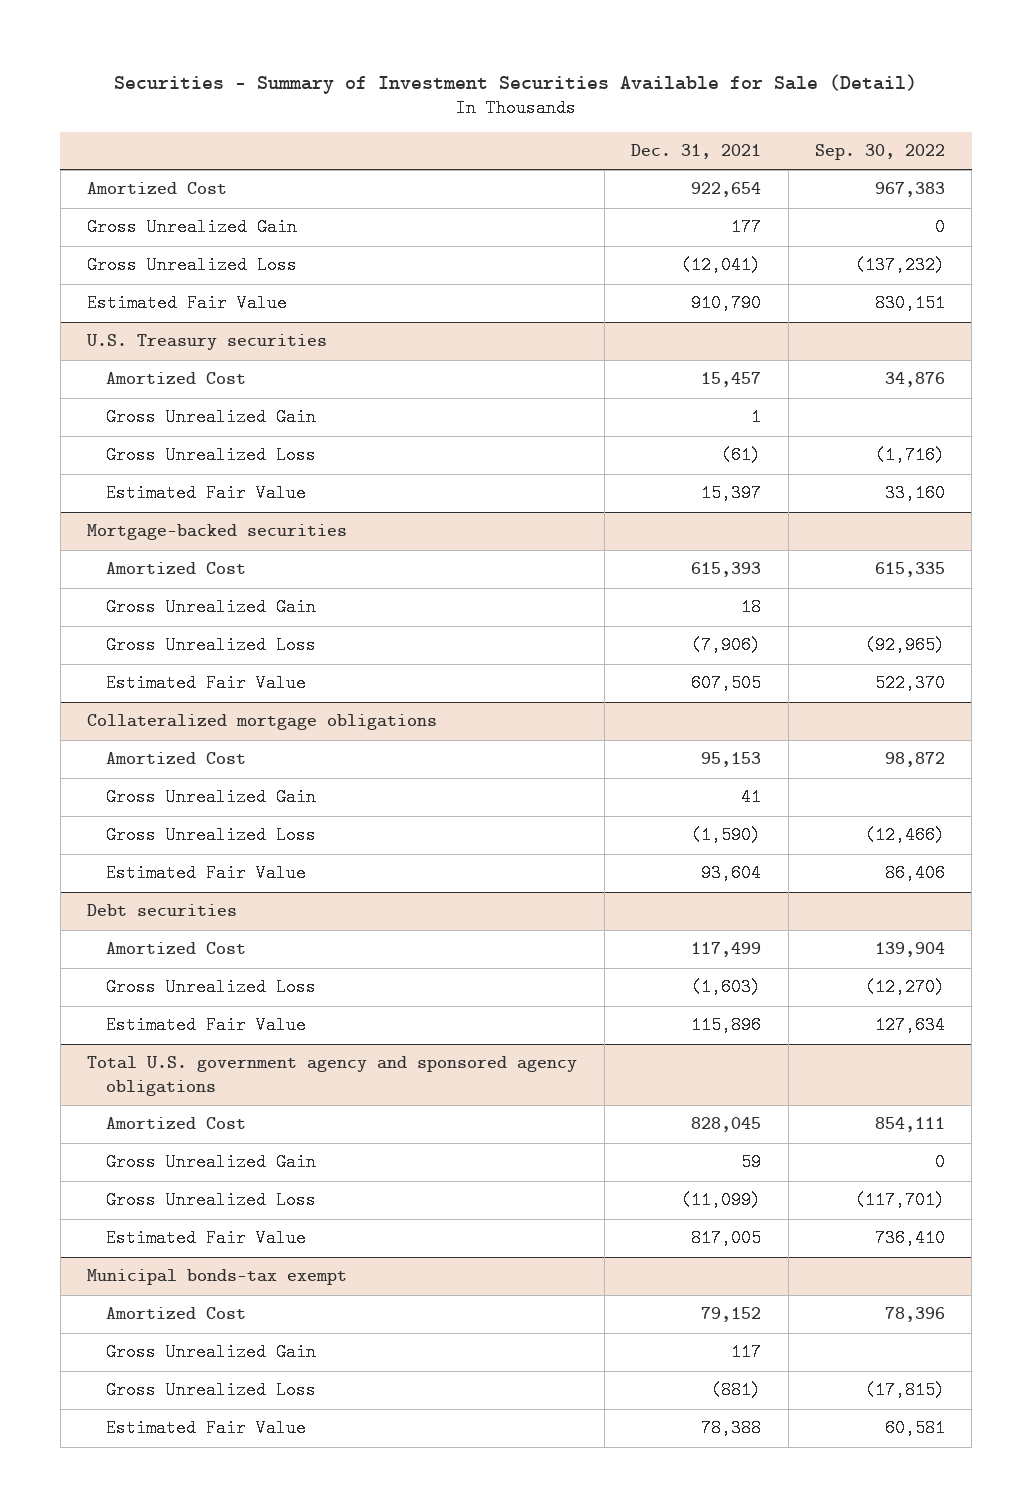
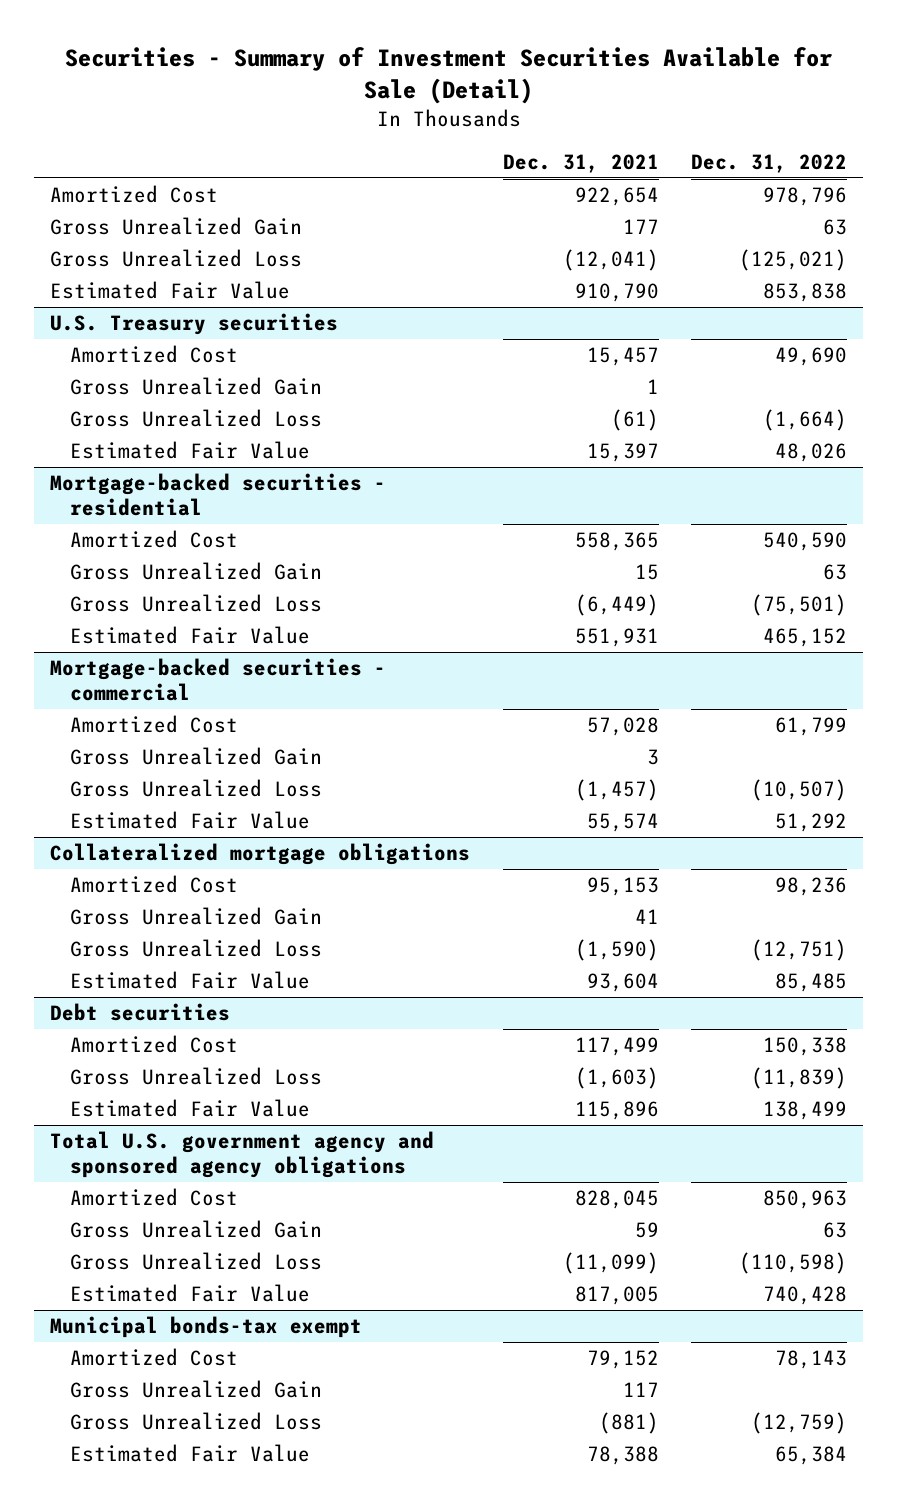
- | Dec. 31, 2021 | Sep. 30, 2022
+ | Dec. 31, 2021 | Dec. 31, 2022
- Mortgage-backed securities
- Amortized Cost | 615,393 | 615,335
- Gross Unrealized Gain | 18 |
- Gross Unrealized Loss | (7,906) | (92,965)
- Estimated Fair Value | 607,505 | 522,370
+ Mortgage-backed securities - residential
+ Amortized Cost | 558,365 | 540,590
+ Gross Unrealized Gain | 15 | 63
+ Gross Unrealized Loss | (6,449) | (75,501)
+ Estimated Fair Value | 551,931 | 465,152
+ Mortgage-backed securities - commercial
+ Amortized Cost | 57,028 | 61,799
+ Gross Unrealized Gain | 3 |
+ Gross Unrealized Loss | (1,457) | (10,507)
+ Estimated Fair Value | 55,574 | 51,292

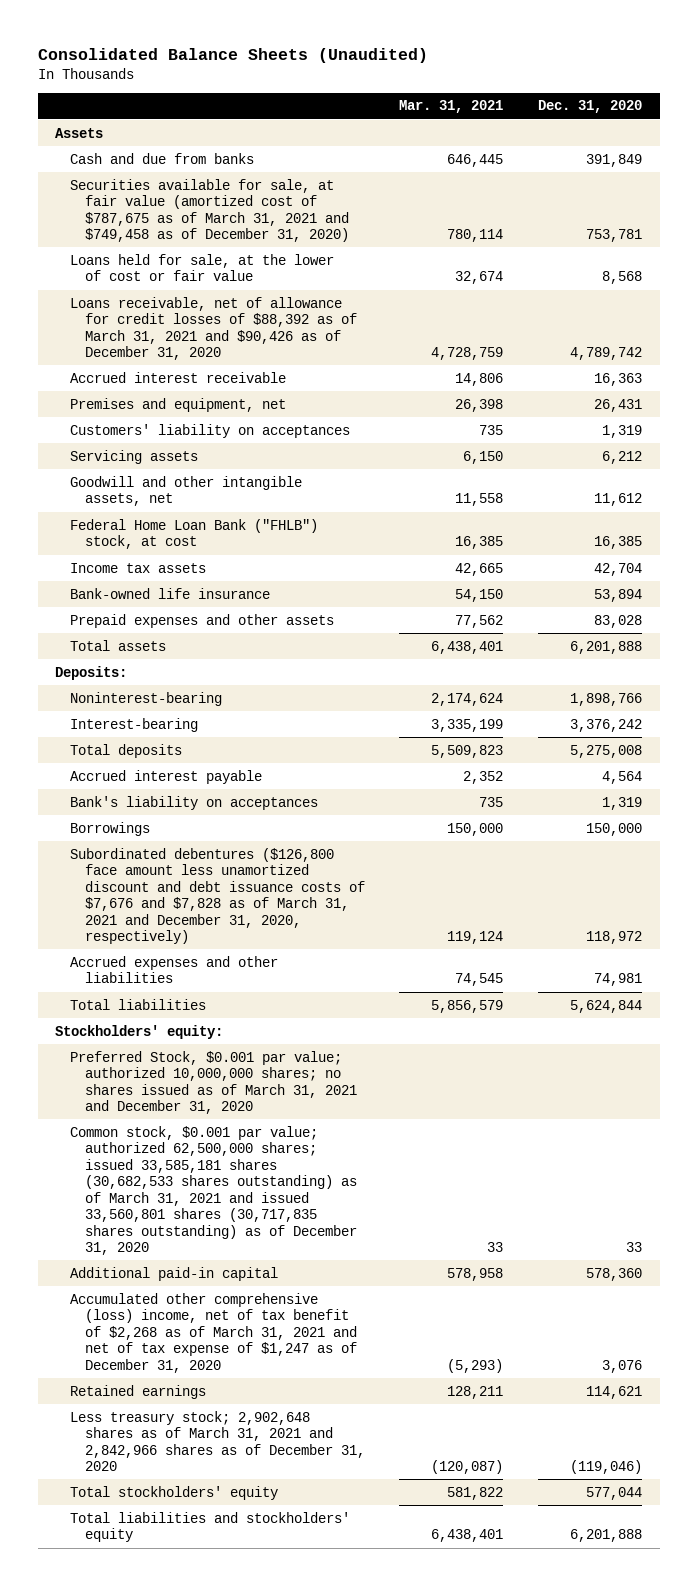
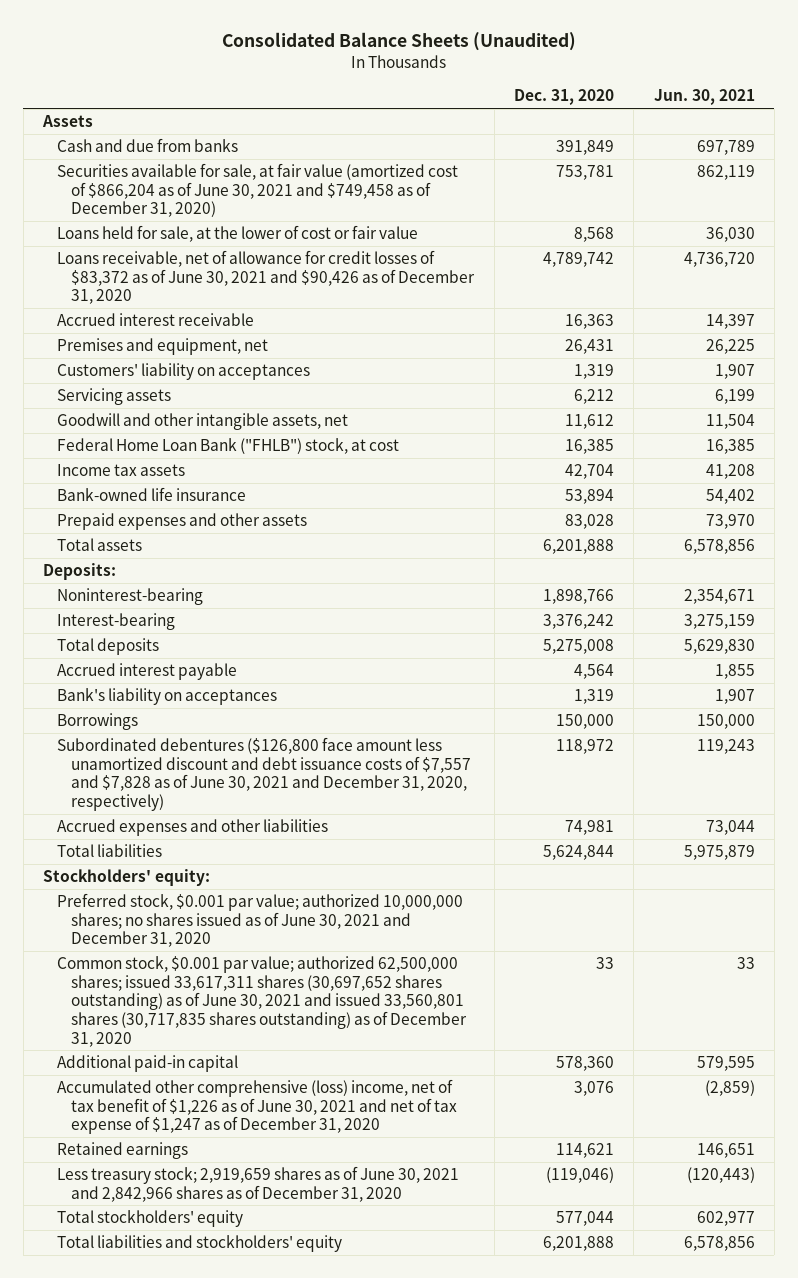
- | Mar. 31, 2021 | Dec. 31, 2020
+ | Dec. 31, 2020 | Jun. 30, 2021
- Securities available for sale, at fair value (amortized cost of $787,675 as of March 31, 2021 and $749,458 as of December 31, 2020) | 780,114 | 753,781
+ Securities available for sale, at fair value (amortized cost of $866,204 as of June 30, 2021 and $749,458 as of December 31, 2020) | 753,781 | 862,119
- Loans receivable, net of allowance for credit losses of $88,392 as of March 31, 2021 and $90,426 as of December 31, 2020 | 4,728,759 | 4,789,742
+ Loans receivable, net of allowance for credit losses of $83,372 as of June 30, 2021 and $90,426 as of December 31, 2020 | 4,789,742 | 4,736,720
- Subordinated debentures ($126,800 face amount less unamortized discount and debt issuance costs of $7,676 and $7,828 as of March 31, 2021 and December 31, 2020, respectively) | 119,124 | 118,972
+ Subordinated debentures ($126,800 face amount less unamortized discount and debt issuance costs of $7,557 and $7,828 as of June 30, 2021 and December 31, 2020, respectively) | 118,972 | 119,243
- Preferred Stock, $0.001 par value; authorized 10,000,000 shares; no shares issued as of March 31, 2021 and December 31, 2020
- Common stock, $0.001 par value; authorized 62,500,000 shares; issued 33,585,181 shares (30,682,533 shares outstanding) as of March 31, 2021 and issued 33,560,801 shares (30,717,835 shares outstanding) as of December 31, 2020 | 33 | 33
+ Preferred stock, $0.001 par value; authorized 10,000,000 shares; no shares issued as of June 30, 2021 and December 31, 2020
+ Common stock, $0.001 par value; authorized 62,500,000 shares; issued 33,617,311 shares (30,697,652 shares outstanding) as of June 30, 2021 and issued 33,560,801 shares (30,717,835 shares outstanding) as of December 31, 2020 | 33 | 33
- Accumulated other comprehensive (loss) income, net of tax benefit of $2,268 as of March 31, 2021 and net of tax expense of $1,247 as of December 31, 2020 | (5,293) | 3,076
+ Accumulated other comprehensive (loss) income, net of tax benefit of $1,226 as of June 30, 2021 and net of tax expense of $1,247 as of December 31, 2020 | 3,076 | (2,859)
- Less treasury stock; 2,902,648 shares as of March 31, 2021 and 2,842,966 shares as of December 31, 2020 | (120,087) | (119,046)
+ Less treasury stock; 2,919,659 shares as of June 30, 2021 and 2,842,966 shares as of December 31, 2020 | (119,046) | (120,443)

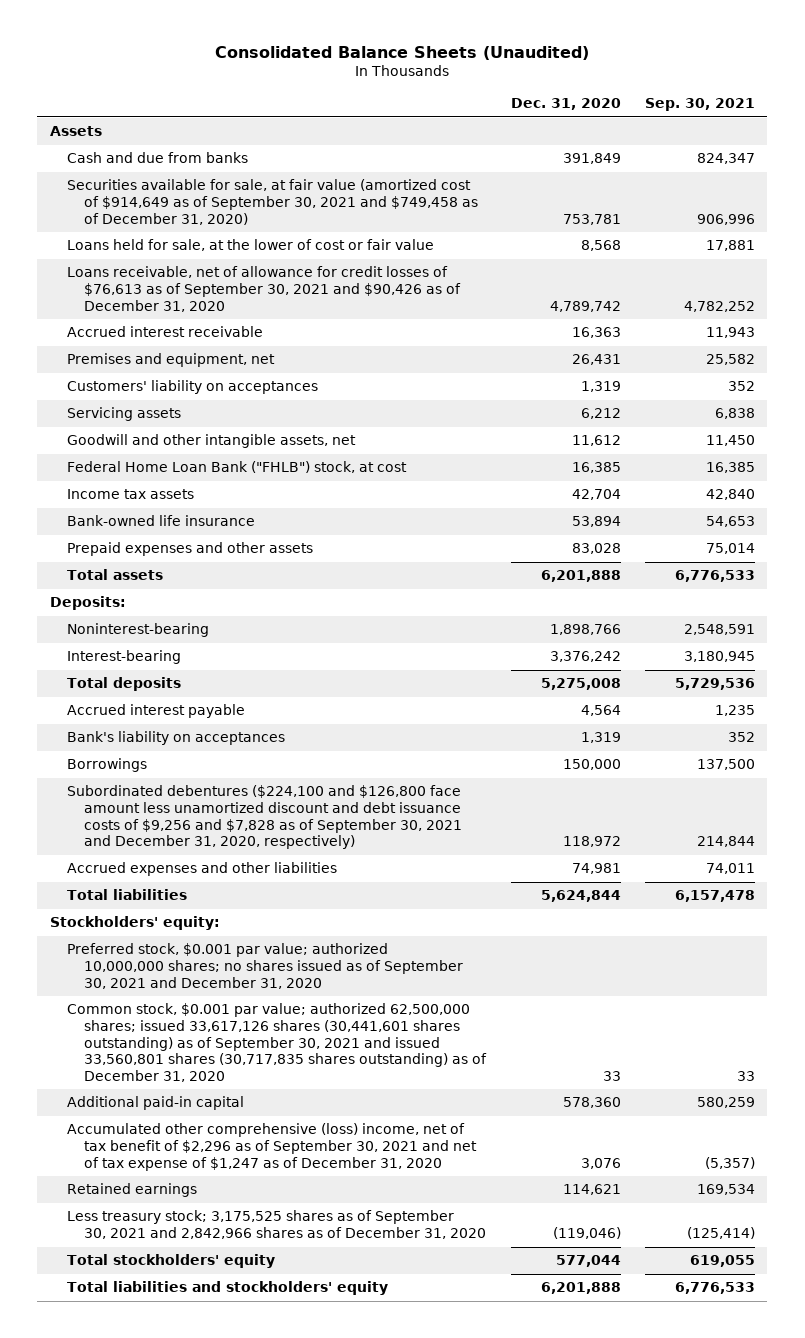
- | Dec. 31, 2020 | Jun. 30, 2021
+ | Dec. 31, 2020 | Sep. 30, 2021
- Securities available for sale, at fair value (amortized cost of $866,204 as of June 30, 2021 and $749,458 as of December 31, 2020) | 753,781 | 862,119
+ Securities available for sale, at fair value (amortized cost of $914,649 as of September 30, 2021 and $749,458 as of December 31, 2020) | 753,781 | 906,996
- Loans receivable, net of allowance for credit losses of $83,372 as of June 30, 2021 and $90,426 as of December 31, 2020 | 4,789,742 | 4,736,720
+ Loans receivable, net of allowance for credit losses of $76,613 as of September 30, 2021 and $90,426 as of December 31, 2020 | 4,789,742 | 4,782,252
- Subordinated debentures ($126,800 face amount less unamortized discount and debt issuance costs of $7,557 and $7,828 as of June 30, 2021 and December 31, 2020, respectively) | 118,972 | 119,243
+ Subordinated debentures ($224,100 and $126,800 face amount less unamortized discount and debt issuance costs of $9,256 and $7,828 as of September 30, 2021 and December 31, 2020, respectively) | 118,972 | 214,844
- Preferred stock, $0.001 par value; authorized 10,000,000 shares; no shares issued as of June 30, 2021 and December 31, 2020
- Common stock, $0.001 par value; authorized 62,500,000 shares; issued 33,617,311 shares (30,697,652 shares outstanding) as of June 30, 2021 and issued 33,560,801 shares (30,717,835 shares outstanding) as of December 31, 2020 | 33 | 33
+ Preferred stock, $0.001 par value; authorized 10,000,000 shares; no shares issued as of September 30, 2021 and December 31, 2020
+ Common stock, $0.001 par value; authorized 62,500,000 shares; issued 33,617,126 shares (30,441,601 shares outstanding) as of September 30, 2021 and issued 33,560,801 shares (30,717,835 shares outstanding) as of December 31, 2020 | 33 | 33
- Accumulated other comprehensive (loss) income, net of tax benefit of $1,226 as of June 30, 2021 and net of tax expense of $1,247 as of December 31, 2020 | 3,076 | (2,859)
+ Accumulated other comprehensive (loss) income, net of tax benefit of $2,296 as of September 30, 2021 and net of tax expense of $1,247 as of December 31, 2020 | 3,076 | (5,357)
- Less treasury stock; 2,919,659 shares as of June 30, 2021 and 2,842,966 shares as of December 31, 2020 | (119,046) | (120,443)
+ Less treasury stock; 3,175,525 shares as of September 30, 2021 and 2,842,966 shares as of December 31, 2020 | (119,046) | (125,414)

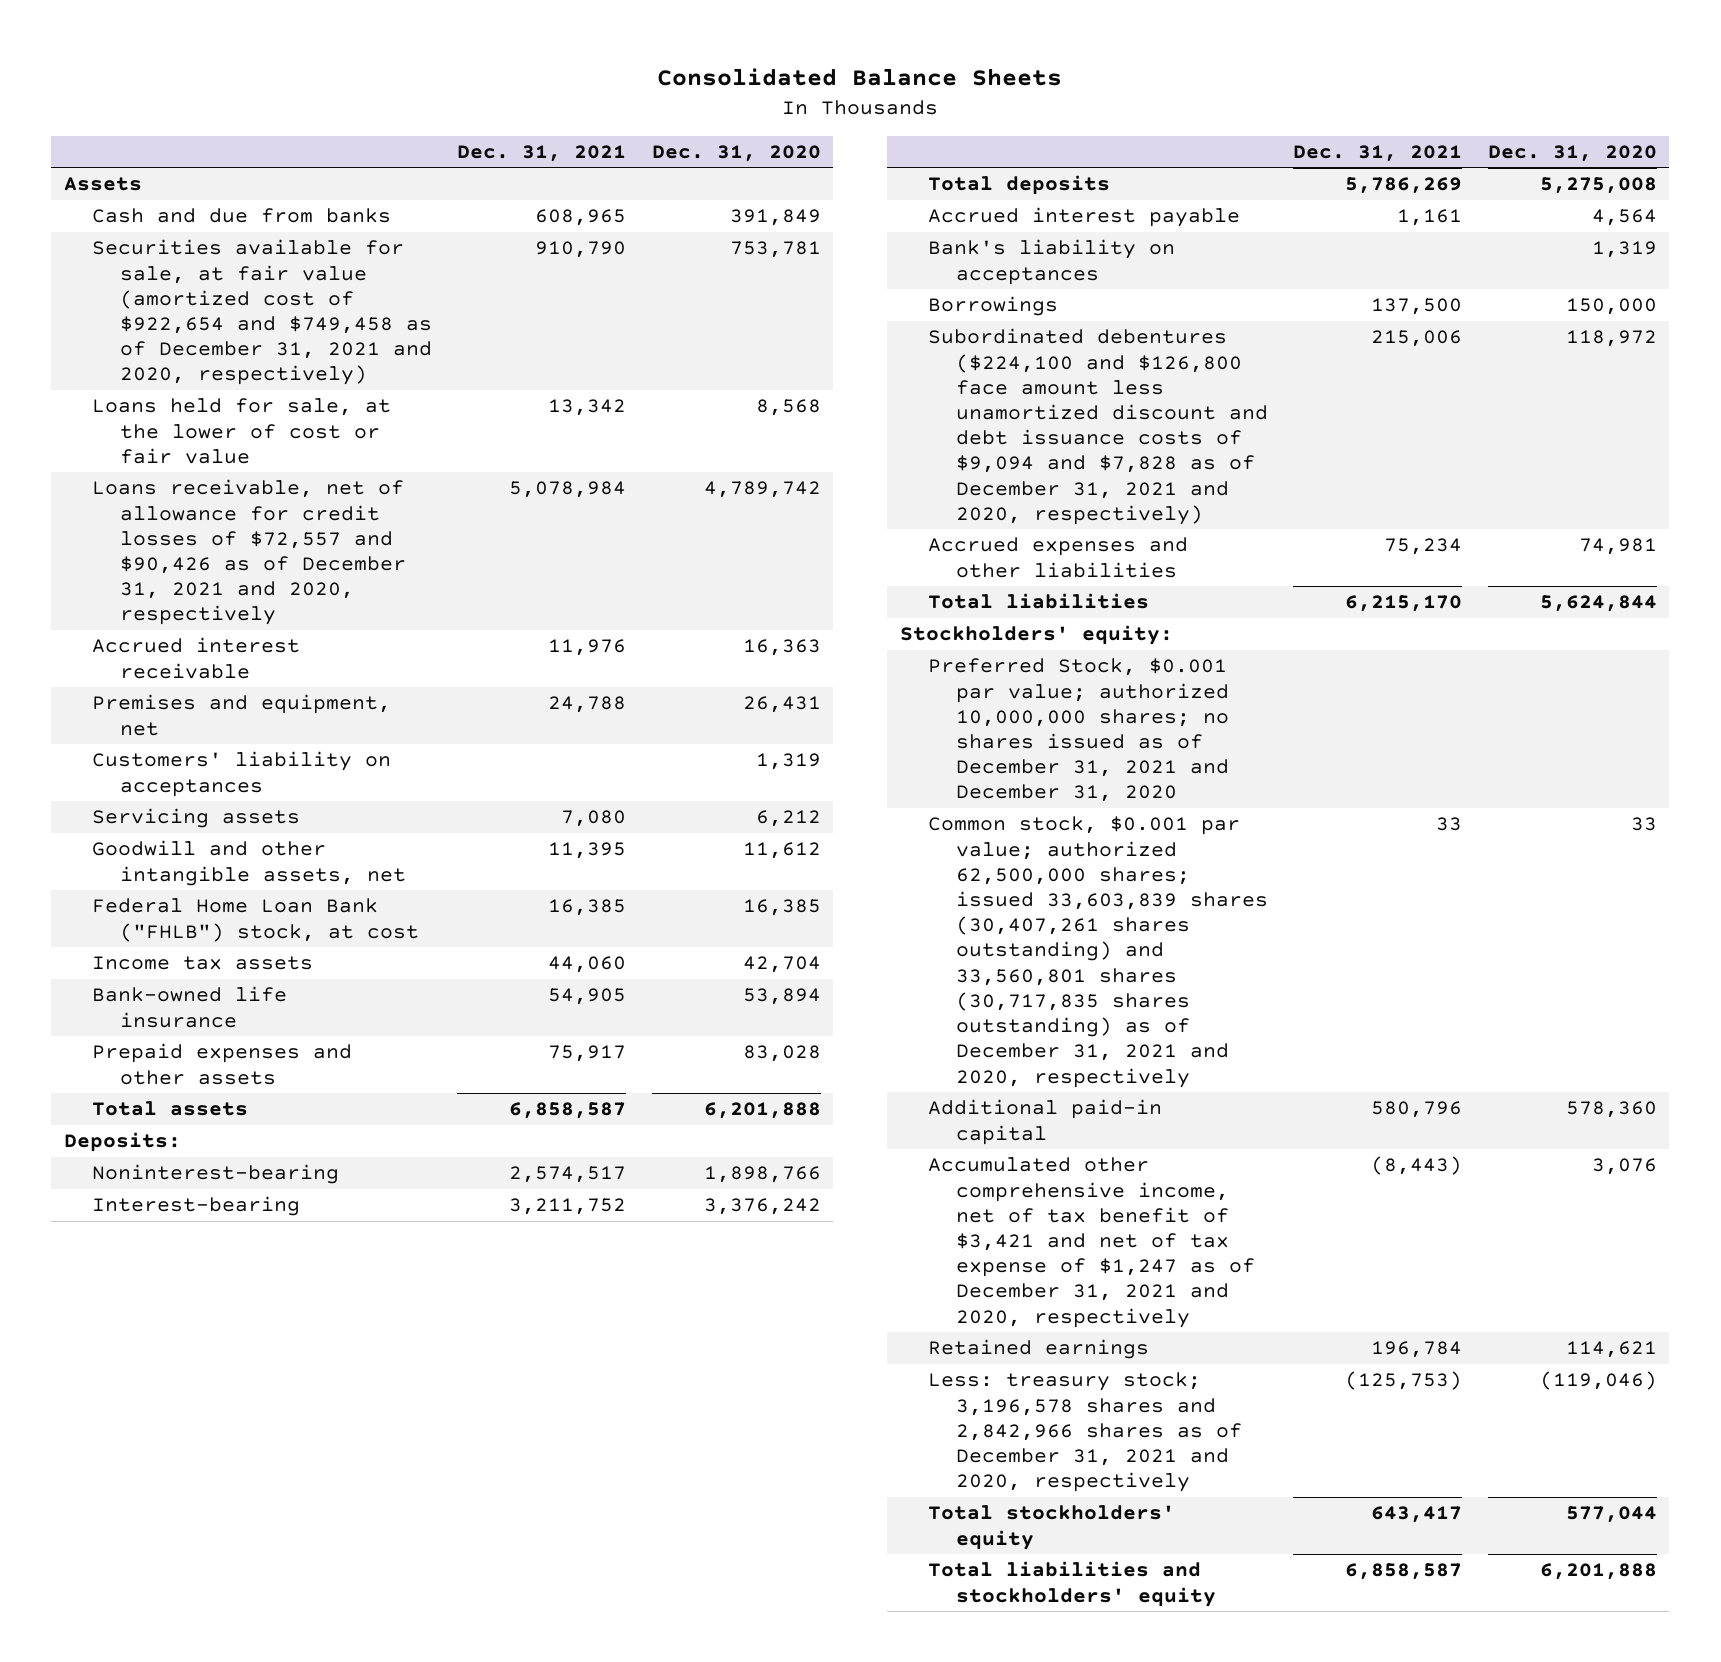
- Consolidated Balance Sheets (Unaudited)
+ Consolidated Balance Sheets
- | Dec. 31, 2020 | Sep. 30, 2021
+ | Dec. 31, 2021 | Dec. 31, 2020
- Securities available for sale, at fair value (amortized cost of $914,649 as of September 30, 2021 and $749,458 as of December 31, 2020) | 753,781 | 906,996
+ Securities available for sale, at fair value (amortized cost of $922,654 and $749,458 as of December 31, 2021 and 2020, respectively) | 910,790 | 753,781
- Loans receivable, net of allowance for credit losses of $76,613 as of September 30, 2021 and $90,426 as of December 31, 2020 | 4,789,742 | 4,782,252
+ Loans receivable, net of allowance for credit losses of $72,557 and $90,426 as of December 31, 2021 and 2020, respectively | 5,078,984 | 4,789,742
- Subordinated debentures ($224,100 and $126,800 face amount less unamortized discount and debt issuance costs of $9,256 and $7,828 as of September 30, 2021 and December 31, 2020, respectively) | 118,972 | 214,844
+ Subordinated debentures ($224,100 and $126,800 face amount less unamortized discount and debt issuance costs of $9,094 and $7,828 as of December 31, 2021 and 2020, respectively) | 215,006 | 118,972
- Preferred stock, $0.001 par value; authorized 10,000,000 shares; no shares issued as of September 30, 2021 and December 31, 2020
- Common stock, $0.001 par value; authorized 62,500,000 shares; issued 33,617,126 shares (30,441,601 shares outstanding) as of September 30, 2021 and issued 33,560,801 shares (30,717,835 shares outstanding) as of December 31, 2020 | 33 | 33
+ Preferred Stock, $0.001 par value; authorized 10,000,000 shares; no shares issued as of December 31, 2021 and December 31, 2020
+ Common stock, $0.001 par value; authorized 62,500,000 shares; issued 33,603,839 shares (30,407,261 shares outstanding) and 33,560,801 shares (30,717,835 shares outstanding) as of December 31, 2021 and 2020, respectively | 33 | 33
- Accumulated other comprehensive (loss) income, net of tax benefit of $2,296 as of September 30, 2021 and net of tax expense of $1,247 as of December 31, 2020 | 3,076 | (5,357)
+ Accumulated other comprehensive income, net of tax benefit of $3,421 and net of tax expense of $1,247 as of December 31, 2021 and 2020, respectively | (8,443) | 3,076
- Less treasury stock; 3,175,525 shares as of September 30, 2021 and 2,842,966 shares as of December 31, 2020 | (119,046) | (125,414)
+ Less: treasury stock; 3,196,578 shares and 2,842,966 shares as of December 31, 2021 and 2020, respectively | (125,753) | (119,046)

